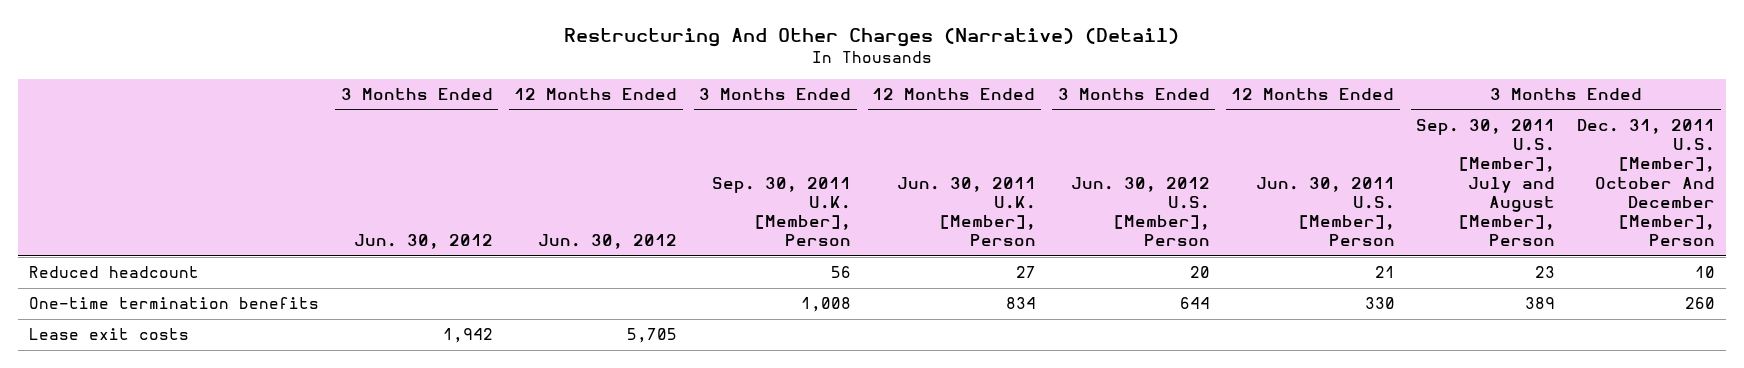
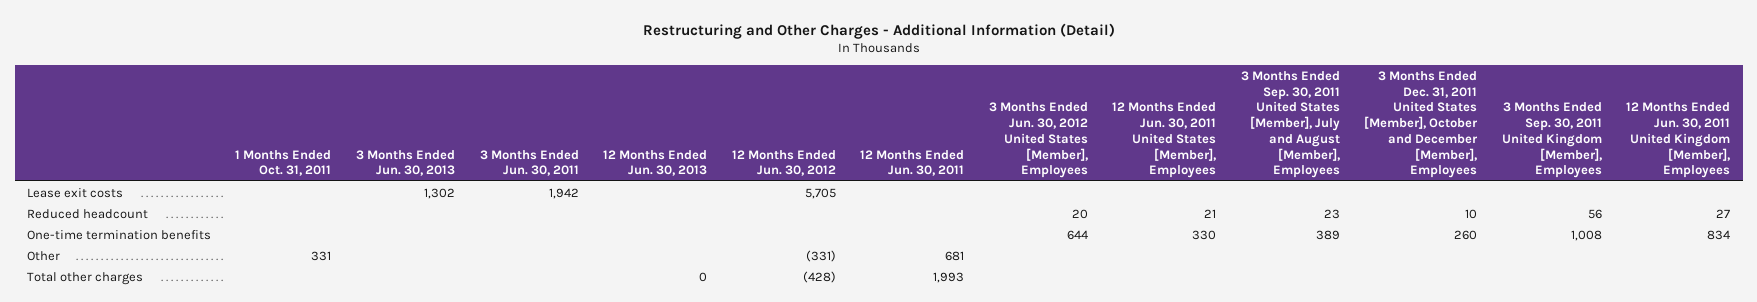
- Restructuring And Other Charges (Narrative) (Detail)
+ Restructuring and Other Charges - Additional Information (Detail)
- | 3 Months Ended Jun. 30, 2012 | 12 Months Ended Jun. 30, 2012 | 3 Months Ended Sep. 30, 2011 U.K. [Member], Person | 12 Months Ended Jun. 30, 2011 U.K. [Member], Person | 3 Months Ended Jun. 30, 2012 U.S. [Member], Person | 12 Months Ended Jun. 30, 2011 U.S. [Member], Person | 3 Months Ended Sep. 30, 2011 U.S. [Member], July and August [Member], Person | 3 Months Ended Dec. 31, 2011 U.S. [Member], October And December [Member], Person
+ | 1 Months Ended Oct. 31, 2011 | 3 Months Ended Jun. 30, 2013 | 3 Months Ended Jun. 30, 2011 | 12 Months Ended Jun. 30, 2013 | 12 Months Ended Jun. 30, 2012 | 12 Months Ended Jun. 30, 2011 | 3 Months Ended Jun. 30, 2012 United States [Member], Employees | 12 Months Ended Jun. 30, 2011 United States [Member], Employees | 3 Months Ended Sep. 30, 2011 United States [Member], July and August [Member], Employees | 3 Months Ended Dec. 31, 2011 United States [Member], October and December [Member], Employees | 3 Months Ended Sep. 30, 2011 United Kingdom [Member], Employees | 12 Months Ended Jun. 30, 2011 United Kingdom [Member], Employees
moved up: Lease exit costs | | 1,302 | 1,942 | | 5,705 | | | | | | |
+ Other | 331 | | | | (331) | 681 | | | | | |
+ Total other charges | | | | 0 | (428) | 1,993 | | | | | |

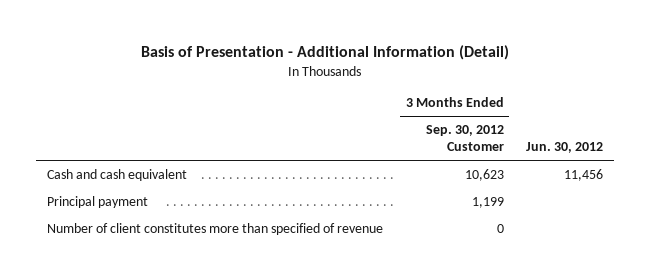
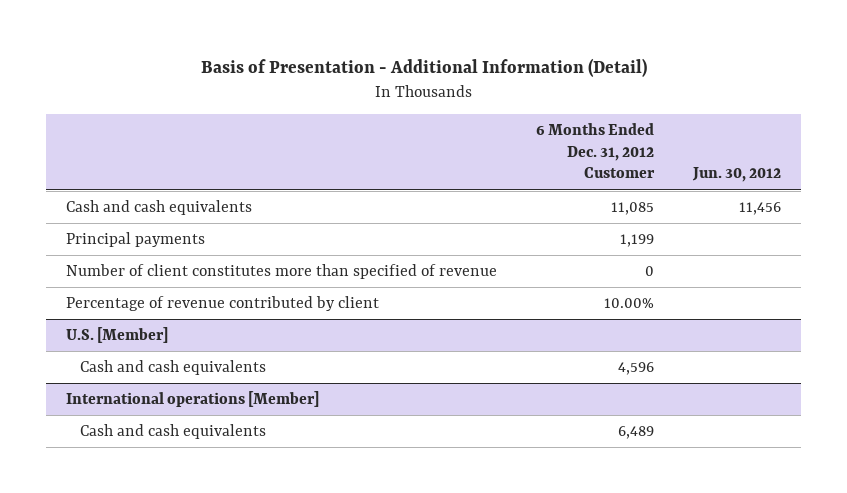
- | 3 Months Ended Sep. 30, 2012 Customer | Jun. 30, 2012
+ | 6 Months Ended Dec. 31, 2012 Customer | Jun. 30, 2012
- Cash and cash equivalent | 10,623 | 11,456
- Principal payment | 1,199 |
+ Cash and cash equivalents | 11,085 | 11,456
+ Principal payments | 1,199 |
+ Percentage of revenue contributed by client | 10.00% |
+ U.S. [Member]
+ Cash and cash equivalents | 4,596 |
+ International operations [Member]
+ Cash and cash equivalents | 6,489 |

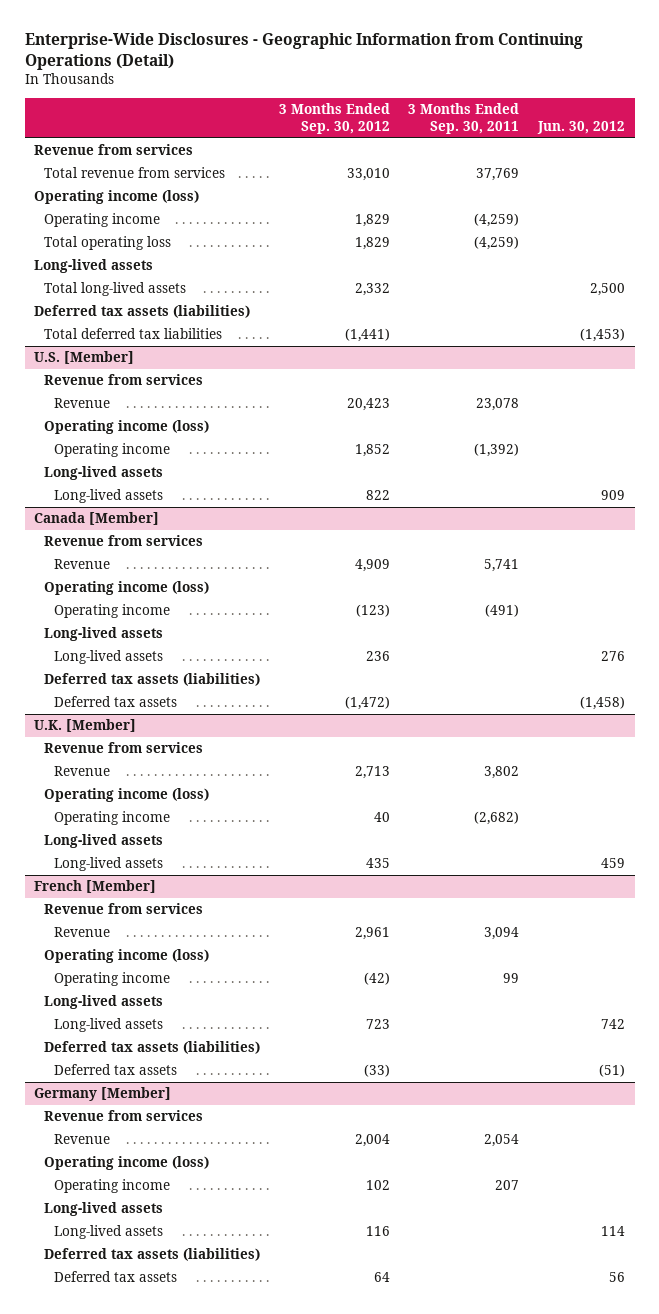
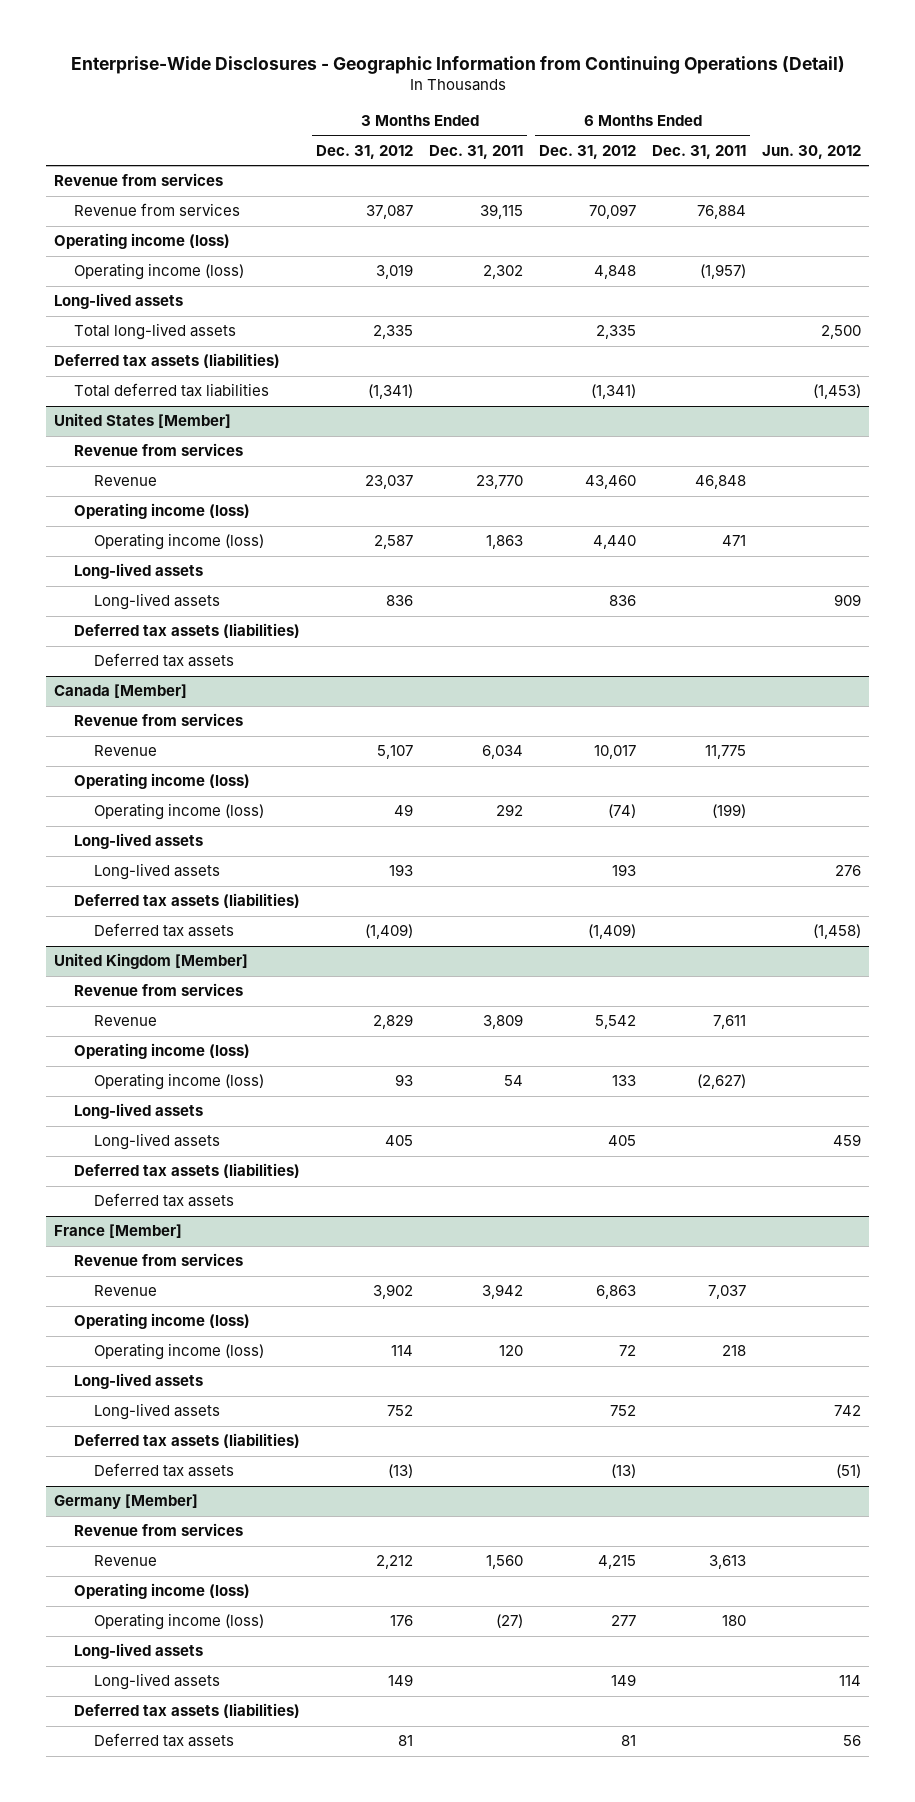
- | 3 Months Ended Sep. 30, 2012 | 3 Months Ended Sep. 30, 2011 | Jun. 30, 2012
+ | 3 Months Ended Dec. 31, 2012 | 3 Months Ended Dec. 31, 2011 | 6 Months Ended Dec. 31, 2012 | 6 Months Ended Dec. 31, 2011 | Jun. 30, 2012
- Total revenue from services | 33,010 | 37,769 |
+ Revenue from services | 37,087 | 39,115 | 70,097 | 76,884 |
- Operating income | 1,829 | (4,259) |
- Total operating loss | 1,829 | (4,259) |
+ Operating income (loss) | 3,019 | 2,302 | 4,848 | (1,957) |
- U.S. [Member]
+ United States [Member]
- Operating income | 1,852 | (1,392) |
+ Operating income (loss) | 2,587 | 1,863 | 4,440 | 471 |
+ Deferred tax assets (liabilities)
+ Deferred tax assets
@ Canada [Member]
- Operating income | (123) | (491) |
+ Operating income (loss) | 49 | 292 | (74) | (199) |
- U.K. [Member]
+ United Kingdom [Member]
- Operating income | 40 | (2,682) |
+ Operating income (loss) | 93 | 54 | 133 | (2,627) |
- French [Member]
+ Deferred tax assets (liabilities)
+ Deferred tax assets
+ France [Member]
- Operating income | (42) | 99 |
+ Operating income (loss) | 114 | 120 | 72 | 218 |
@ Germany [Member]
- Operating income | 102 | 207 |
+ Operating income (loss) | 176 | (27) | 277 | 180 |

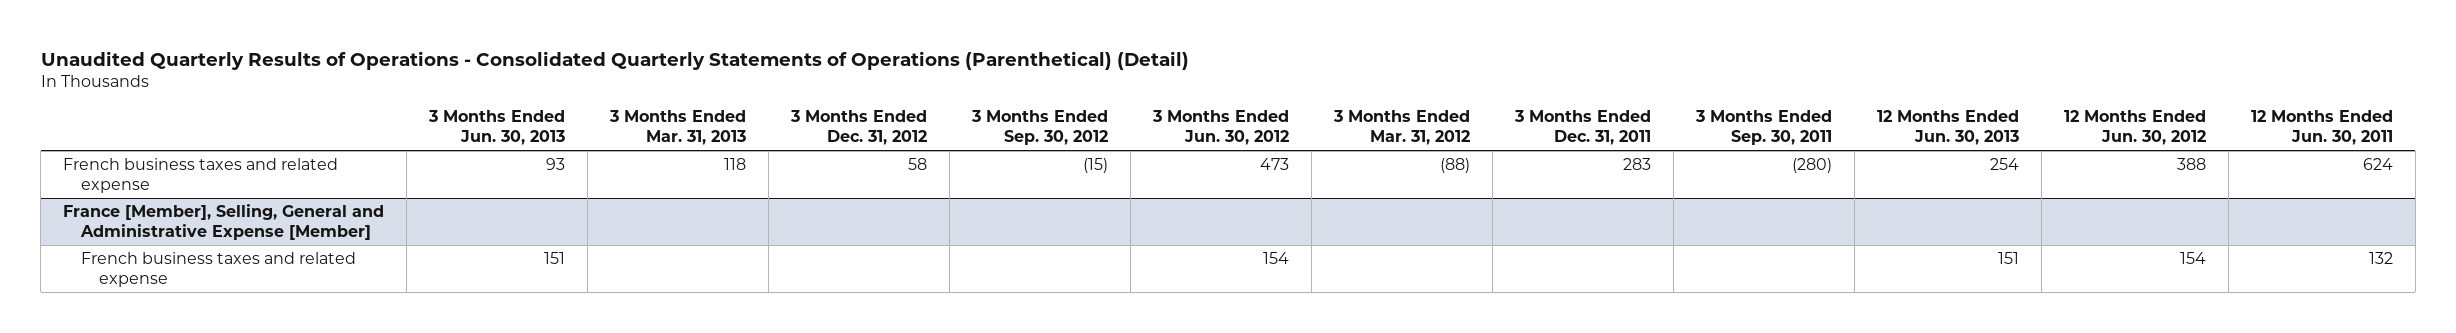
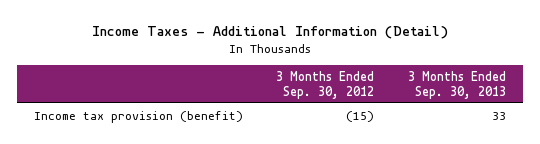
- Unaudited Quarterly Results of Operations - Consolidated Quarterly Statements of Operations (Parenthetical) (Detail)
+ Income Taxes - Additional Information (Detail)
- | 3 Months Ended Jun. 30, 2013 | 3 Months Ended Mar. 31, 2013 | 3 Months Ended Dec. 31, 2012 | 3 Months Ended Sep. 30, 2012 | 3 Months Ended Jun. 30, 2012 | 3 Months Ended Mar. 31, 2012 | 3 Months Ended Dec. 31, 2011 | 3 Months Ended Sep. 30, 2011 | 12 Months Ended Jun. 30, 2013 | 12 Months Ended Jun. 30, 2012 | 12 Months Ended Jun. 30, 2011
+ | 3 Months Ended Sep. 30, 2012 | 3 Months Ended Sep. 30, 2013
- French business taxes and related expense | 93 | 118 | 58 | (15) | 473 | (88) | 283 | (280) | 254 | 388 | 624
- France [Member], Selling, General and Administrative Expense [Member]
- French business taxes and related expense | 151 | | | | 154 | | | | 151 | 154 | 132
+ Income tax provision (benefit) | (15) | 33

